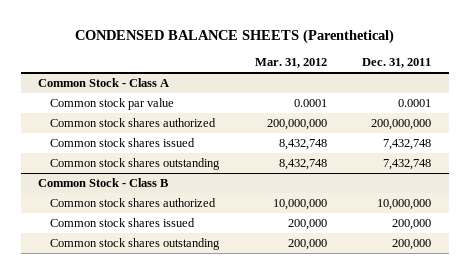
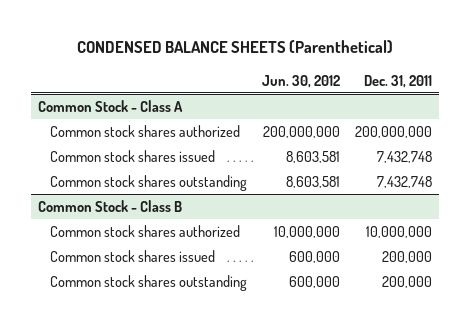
- | Mar. 31, 2012 | Dec. 31, 2011
+ | Jun. 30, 2012 | Dec. 31, 2011
@ Common Stock - Class A
- Common stock par value | 0.0001 | 0.0001

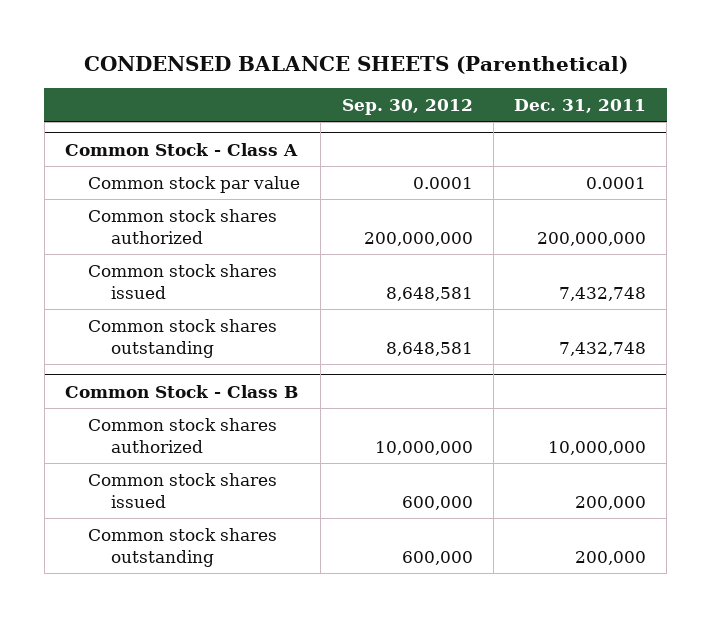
- | Jun. 30, 2012 | Dec. 31, 2011
+ | Sep. 30, 2012 | Dec. 31, 2011
@ Common Stock - Class A
+ Common stock par value | 0.0001 | 0.0001

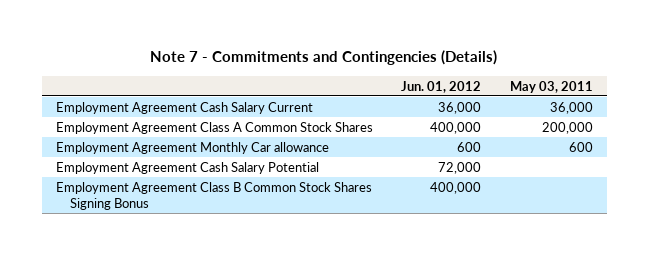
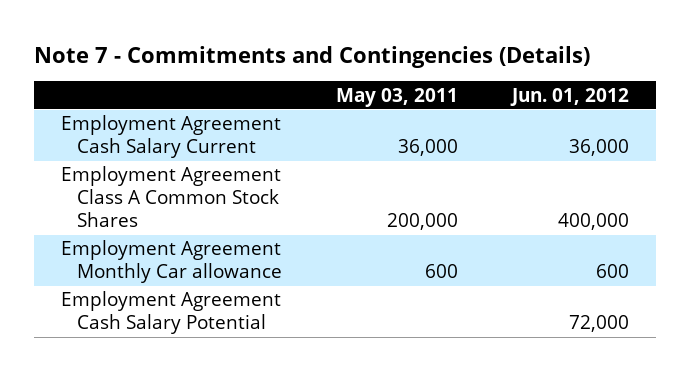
- | Jun. 01, 2012 | May 03, 2011
+ | May 03, 2011 | Jun. 01, 2012
- Employment Agreement Class B Common Stock Shares Signing Bonus | 400,000 |

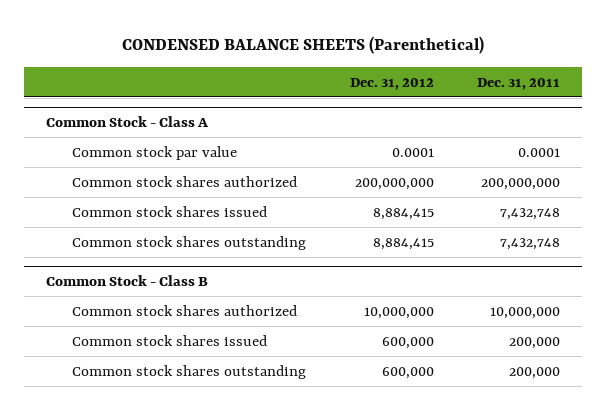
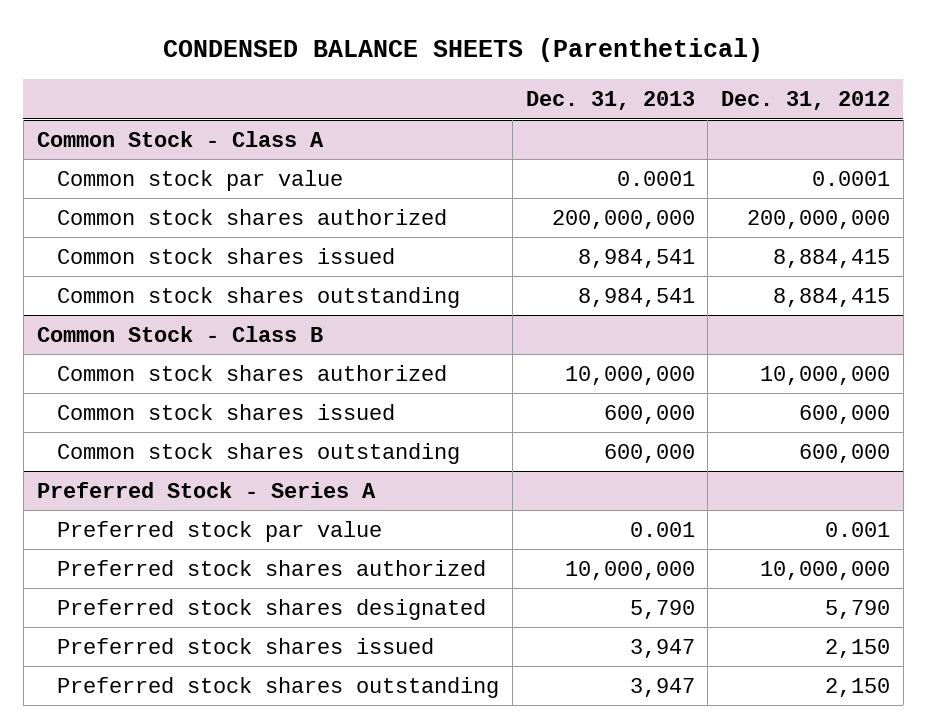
- | Dec. 31, 2012 | Dec. 31, 2011
+ | Dec. 31, 2013 | Dec. 31, 2012
+ Preferred Stock - Series A
+ Preferred stock par value | 0.001 | 0.001
+ Preferred stock shares authorized | 10,000,000 | 10,000,000
+ Preferred stock shares designated | 5,790 | 5,790
+ Preferred stock shares issued | 3,947 | 2,150
+ Preferred stock shares outstanding | 3,947 | 2,150

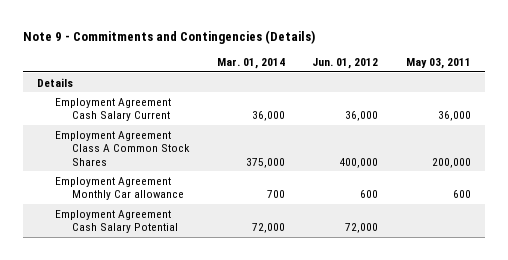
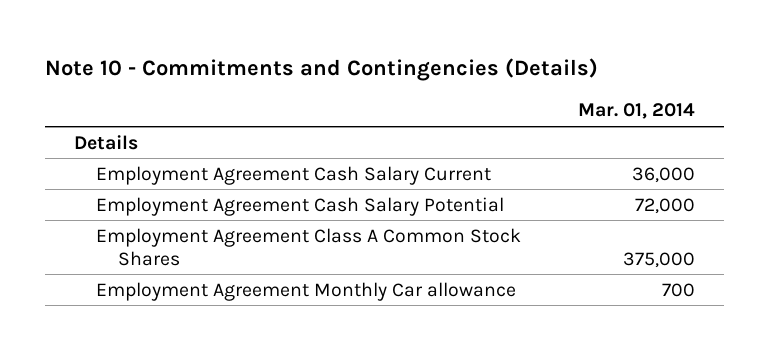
- Note 9 - Commitments and Contingencies (Details)
+ Note 10 - Commitments and Contingencies (Details)
- | Mar. 01, 2014 | Jun. 01, 2012 | May 03, 2011
+ | Mar. 01, 2014
moved up: Employment Agreement Cash Salary Potential | 72,000

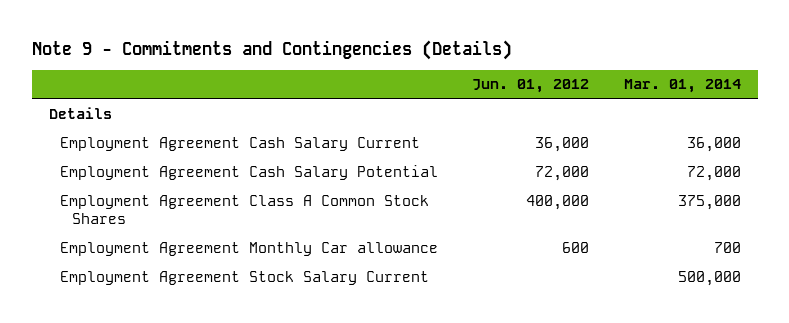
- Note 10 - Commitments and Contingencies (Details)
+ Note 9 - Commitments and Contingencies (Details)
- | Mar. 01, 2014
+ | Jun. 01, 2012 | Mar. 01, 2014
+ Employment Agreement Stock Salary Current | | 500,000

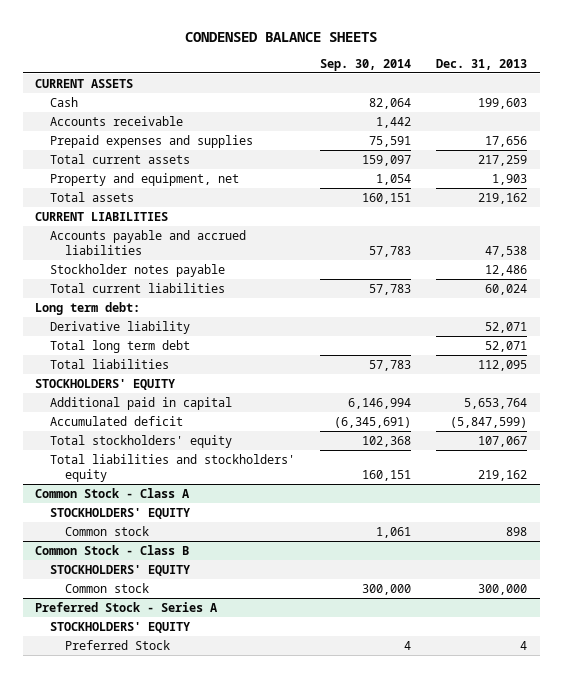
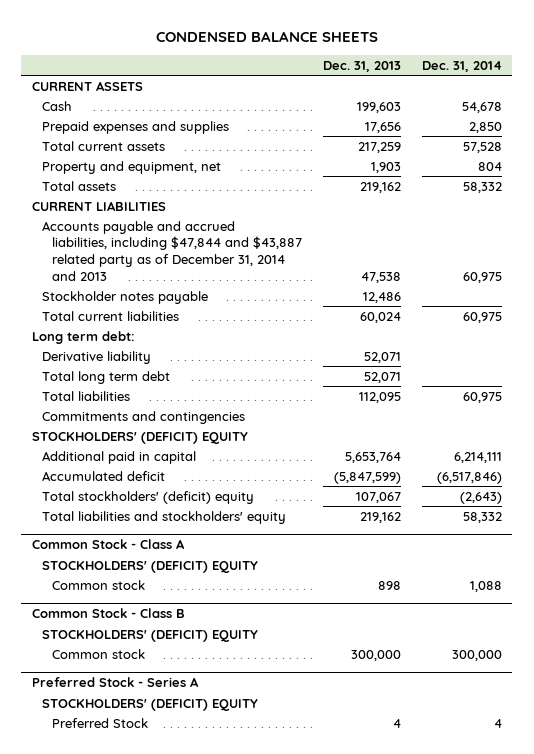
- | Sep. 30, 2014 | Dec. 31, 2013
+ | Dec. 31, 2013 | Dec. 31, 2014
- Accounts receivable | 1,442 |
- Accounts payable and accrued liabilities | 57,783 | 47,538
+ Accounts payable and accrued liabilities, including $47,844 and $43,887 related party as of December 31, 2014 and 2013 | 47,538 | 60,975
- STOCKHOLDERS' EQUITY
+ Commitments and contingencies
+ STOCKHOLDERS' (DEFICIT) EQUITY
- Total stockholders' equity | 102,368 | 107,067
+ Total stockholders' (deficit) equity | 107,067 | (2,643)
@ Common Stock - Class A
- STOCKHOLDERS' EQUITY
+ STOCKHOLDERS' (DEFICIT) EQUITY
@ Common Stock - Class B
- STOCKHOLDERS' EQUITY
+ STOCKHOLDERS' (DEFICIT) EQUITY
@ Preferred Stock - Series A
- STOCKHOLDERS' EQUITY
+ STOCKHOLDERS' (DEFICIT) EQUITY

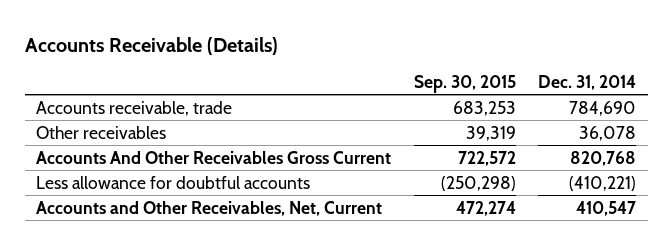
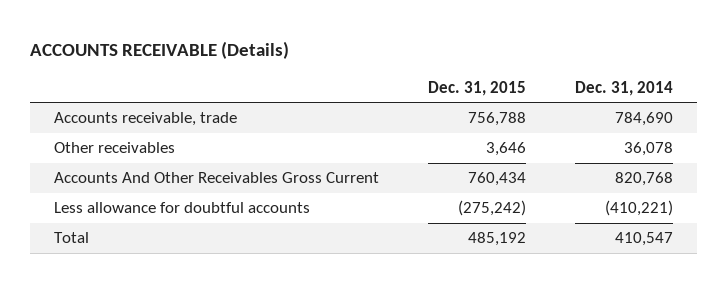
- Accounts Receivable (Details)
+ ACCOUNTS RECEIVABLE (Details)
- | Sep. 30, 2015 | Dec. 31, 2014
+ | Dec. 31, 2015 | Dec. 31, 2014
- Accounts and Other Receivables, Net, Current | 472,274 | 410,547
+ Total | 485,192 | 410,547

